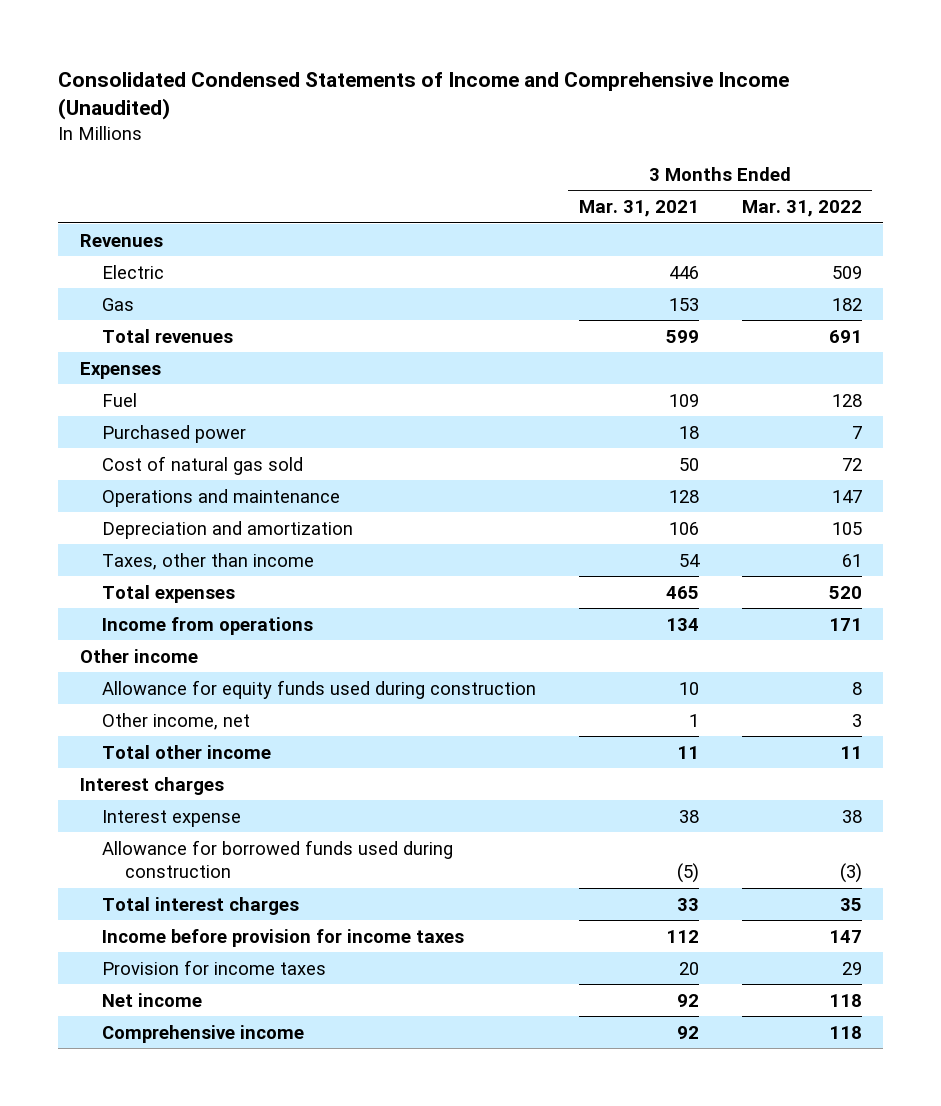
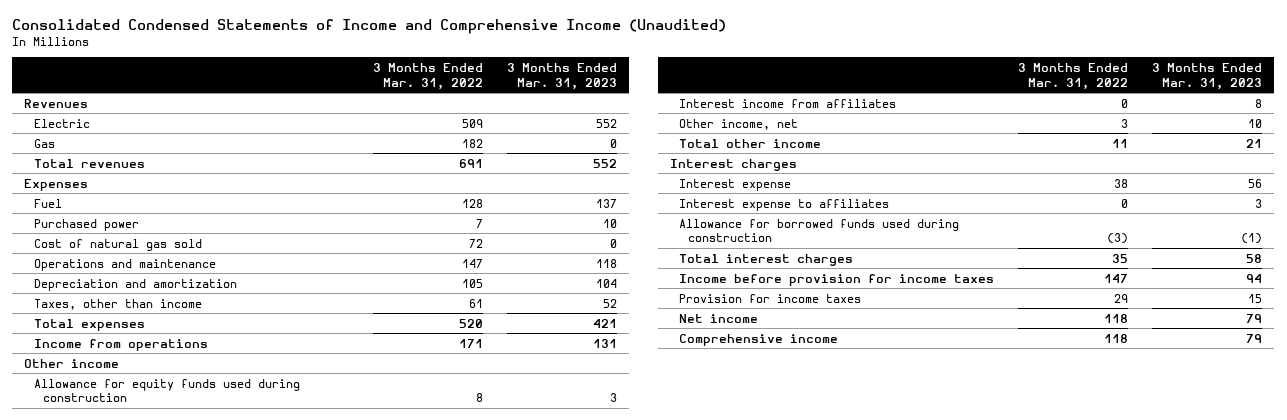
- | 3 Months Ended Mar. 31, 2021 | 3 Months Ended Mar. 31, 2022
+ | 3 Months Ended Mar. 31, 2022 | 3 Months Ended Mar. 31, 2023
+ Interest income from affiliates | 0 | 8
+ Interest expense to affiliates | 0 | 3

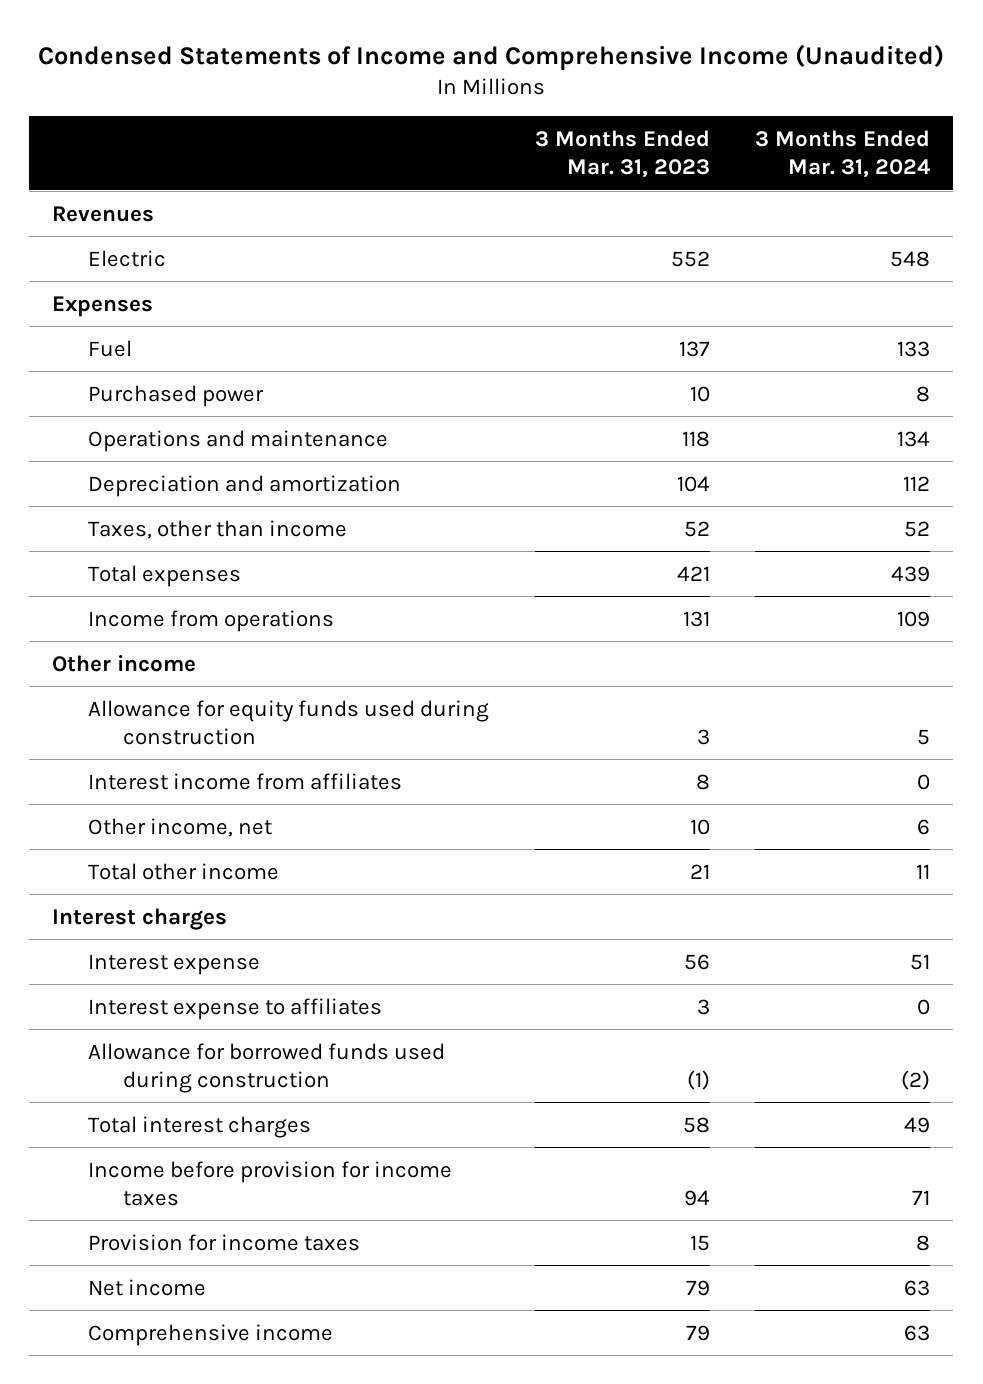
- Consolidated Condensed Statements of Income and Comprehensive Income (Unaudited)
+ Condensed Statements of Income and Comprehensive Income (Unaudited)
- | 3 Months Ended Mar. 31, 2022 | 3 Months Ended Mar. 31, 2023
+ | 3 Months Ended Mar. 31, 2023 | 3 Months Ended Mar. 31, 2024
- Gas | 182 | 0
- Total revenues | 691 | 552
- Cost of natural gas sold | 72 | 0

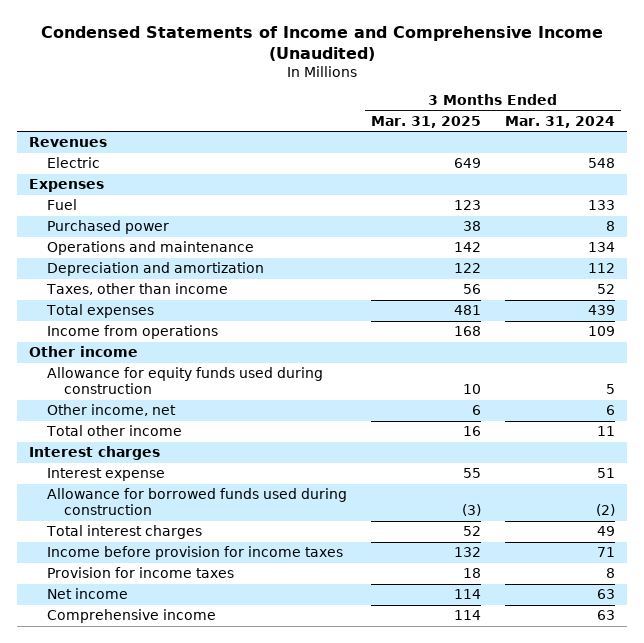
- | 3 Months Ended Mar. 31, 2023 | 3 Months Ended Mar. 31, 2024
+ | 3 Months Ended Mar. 31, 2025 | 3 Months Ended Mar. 31, 2024
- Interest income from affiliates | 8 | 0
- Interest expense to affiliates | 3 | 0

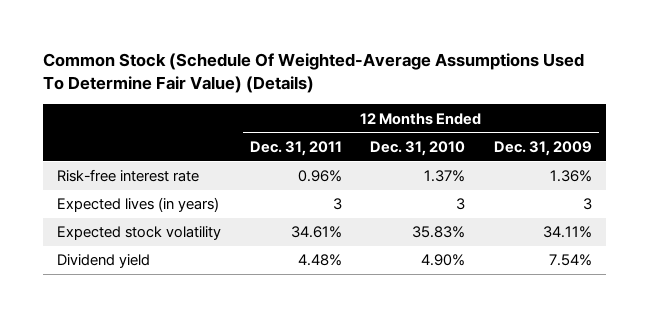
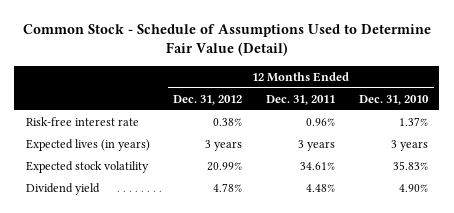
- Common Stock (Schedule Of Weighted-Average Assumptions Used To Determine Fair Value) (Details)
+ Common Stock - Schedule of Assumptions Used to Determine Fair Value (Detail)
- | 12 Months Ended Dec. 31, 2011 | 12 Months Ended Dec. 31, 2010 | 12 Months Ended Dec. 31, 2009
+ | 12 Months Ended Dec. 31, 2012 | 12 Months Ended Dec. 31, 2011 | 12 Months Ended Dec. 31, 2010
- Expected lives (in years) | 3 | 3 | 3
+ Expected lives (in years) | 3 years | 3 years | 3 years

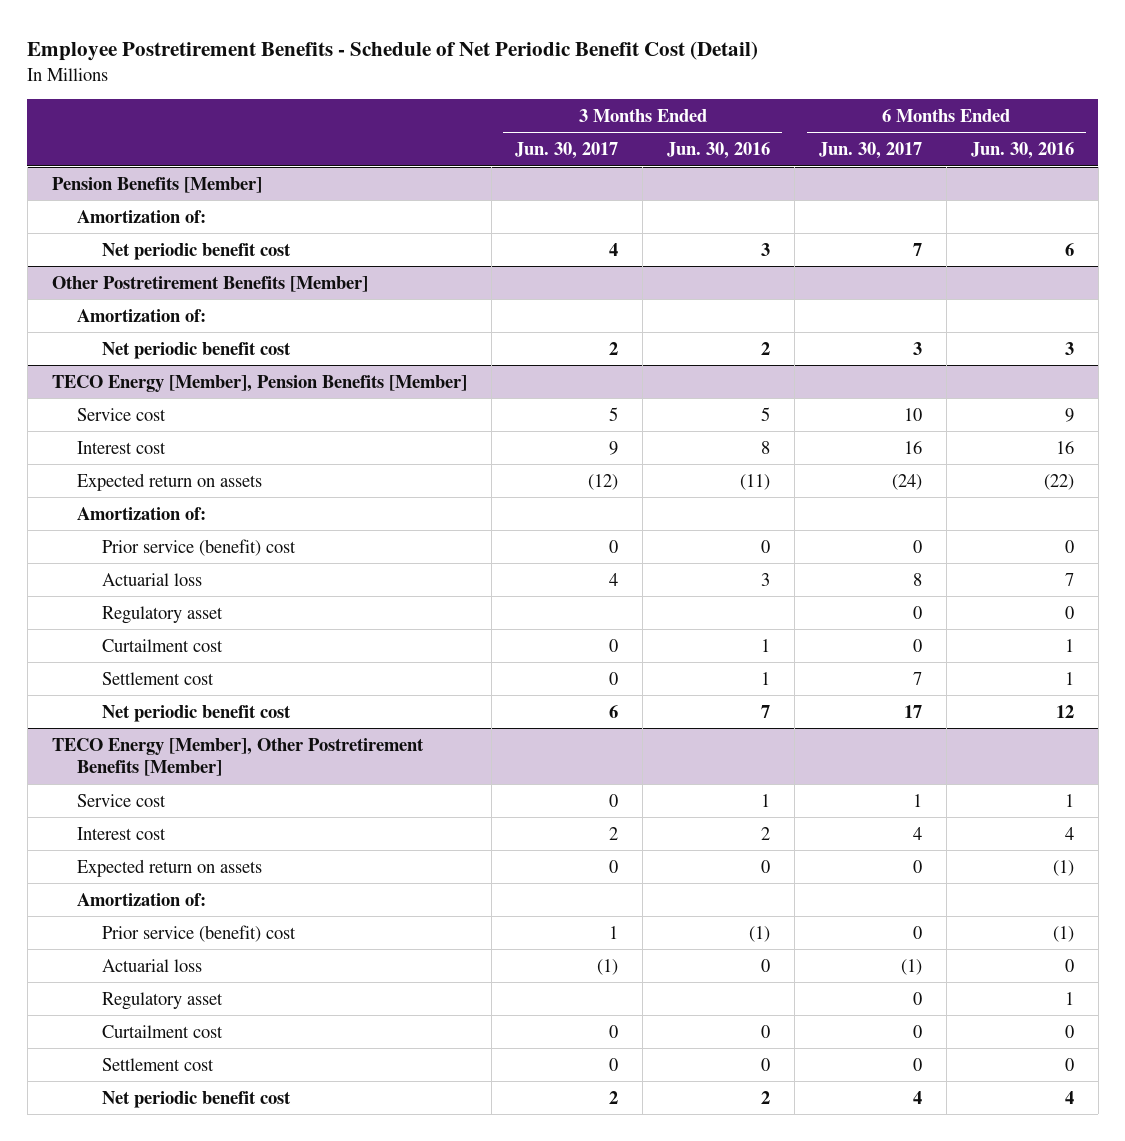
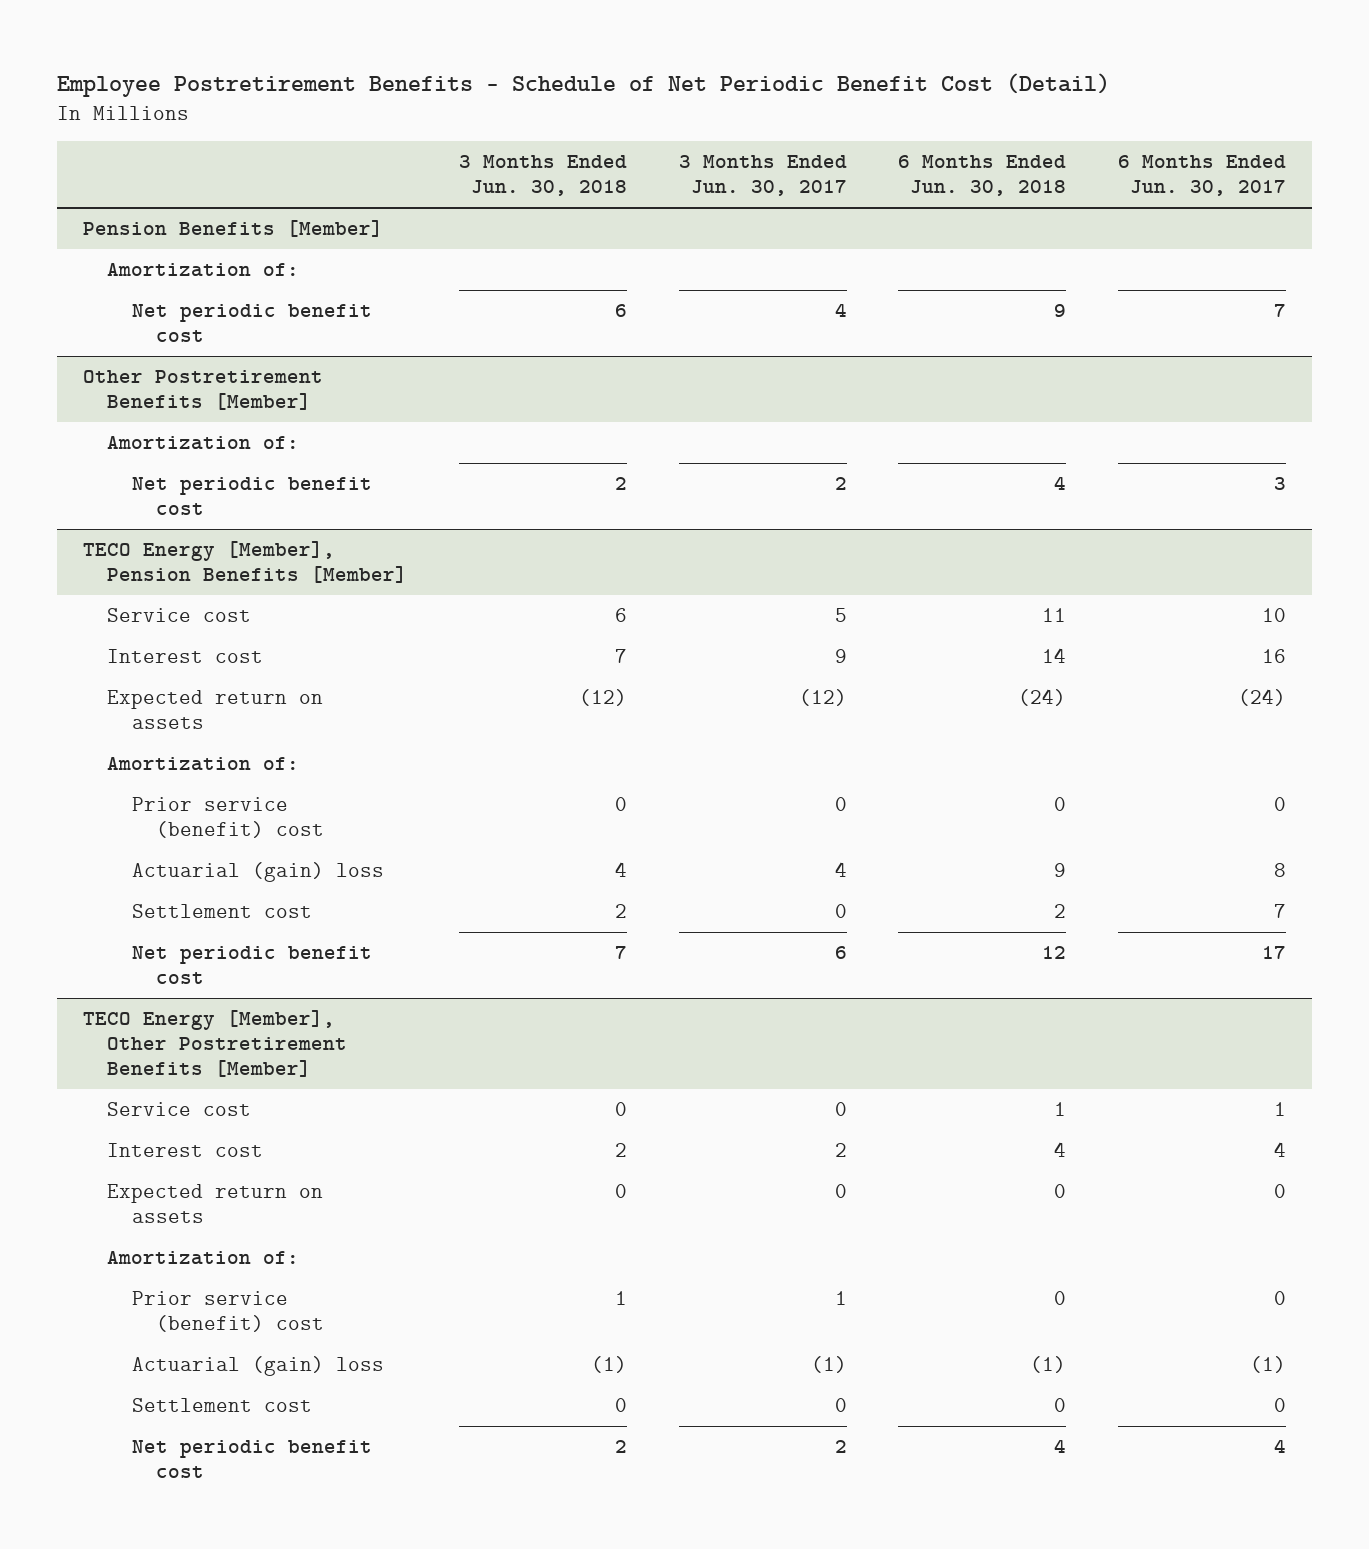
- | 3 Months Ended Jun. 30, 2017 | 3 Months Ended Jun. 30, 2016 | 6 Months Ended Jun. 30, 2017 | 6 Months Ended Jun. 30, 2016
+ | 3 Months Ended Jun. 30, 2018 | 3 Months Ended Jun. 30, 2017 | 6 Months Ended Jun. 30, 2018 | 6 Months Ended Jun. 30, 2017
@ TECO Energy [Member], Pension Benefits [Member]
- Actuarial loss | 4 | 3 | 8 | 7
- Regulatory asset | | | 0 | 0
- Curtailment cost | 0 | 1 | 0 | 1
+ Actuarial (gain) loss | 4 | 4 | 9 | 8
@ TECO Energy [Member], Other Postretirement Benefits [Member]
- Actuarial loss | (1) | 0 | (1) | 0
- Regulatory asset | | | 0 | 1
- Curtailment cost | 0 | 0 | 0 | 0
+ Actuarial (gain) loss | (1) | (1) | (1) | (1)

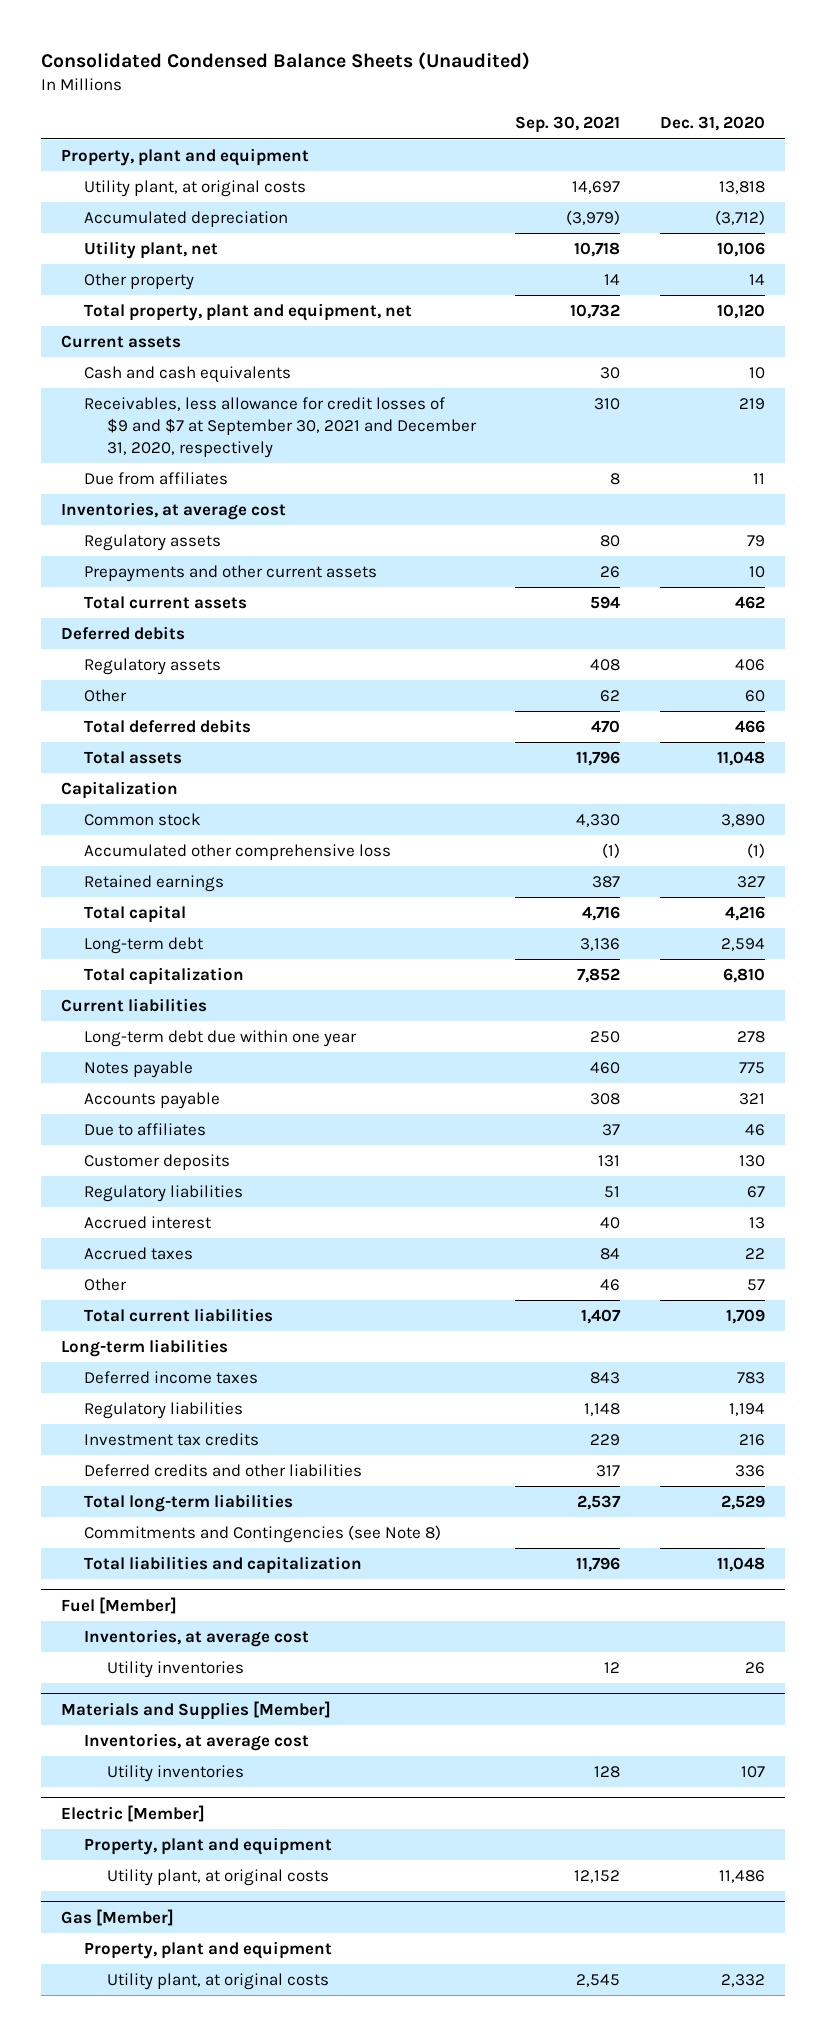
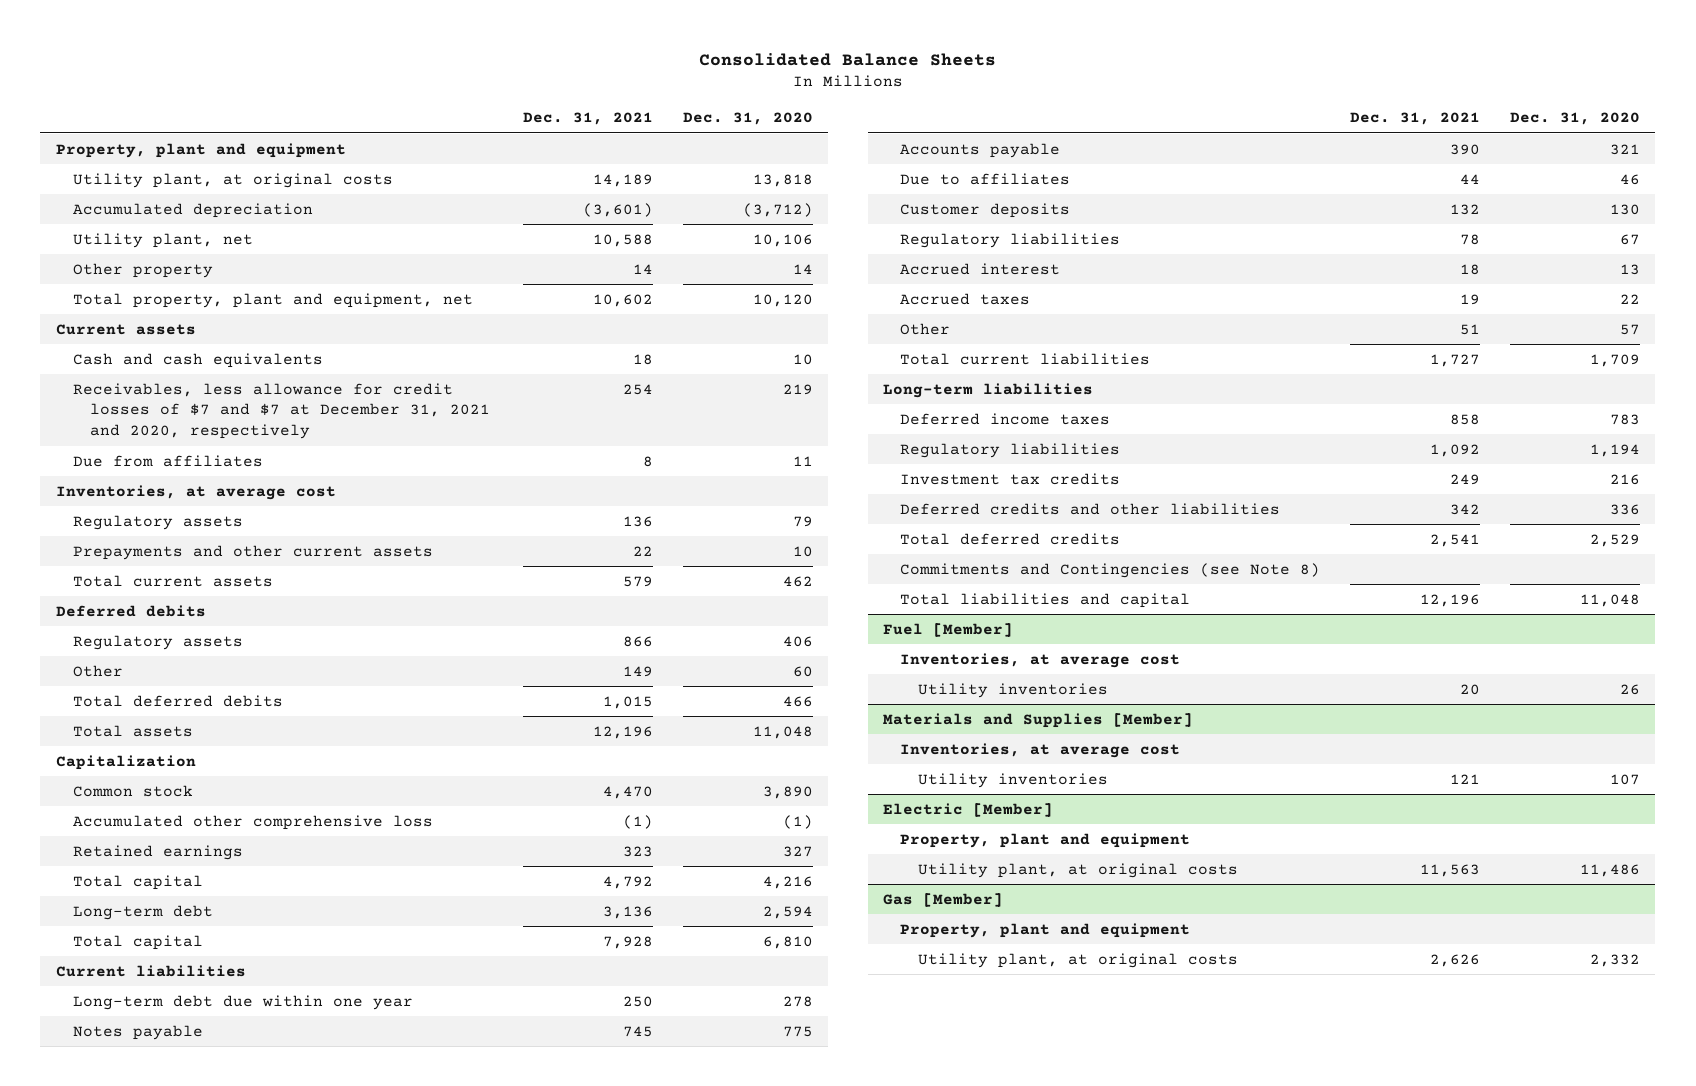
- Consolidated Condensed Balance Sheets (Unaudited)
+ Consolidated Balance Sheets
- | Sep. 30, 2021 | Dec. 31, 2020
+ | Dec. 31, 2021 | Dec. 31, 2020
- Receivables, less allowance for credit losses of $9 and $7 at September 30, 2021 and December 31, 2020, respectively | 310 | 219
+ Receivables, less allowance for credit losses of $7 and $7 at December 31, 2021 and 2020, respectively | 254 | 219
- Total capitalization | 7,852 | 6,810
+ Total capital | 7,928 | 6,810
- Total long-term liabilities | 2,537 | 2,529
+ Total deferred credits | 2,541 | 2,529
- Total liabilities and capitalization | 11,796 | 11,048
+ Total liabilities and capital | 12,196 | 11,048

